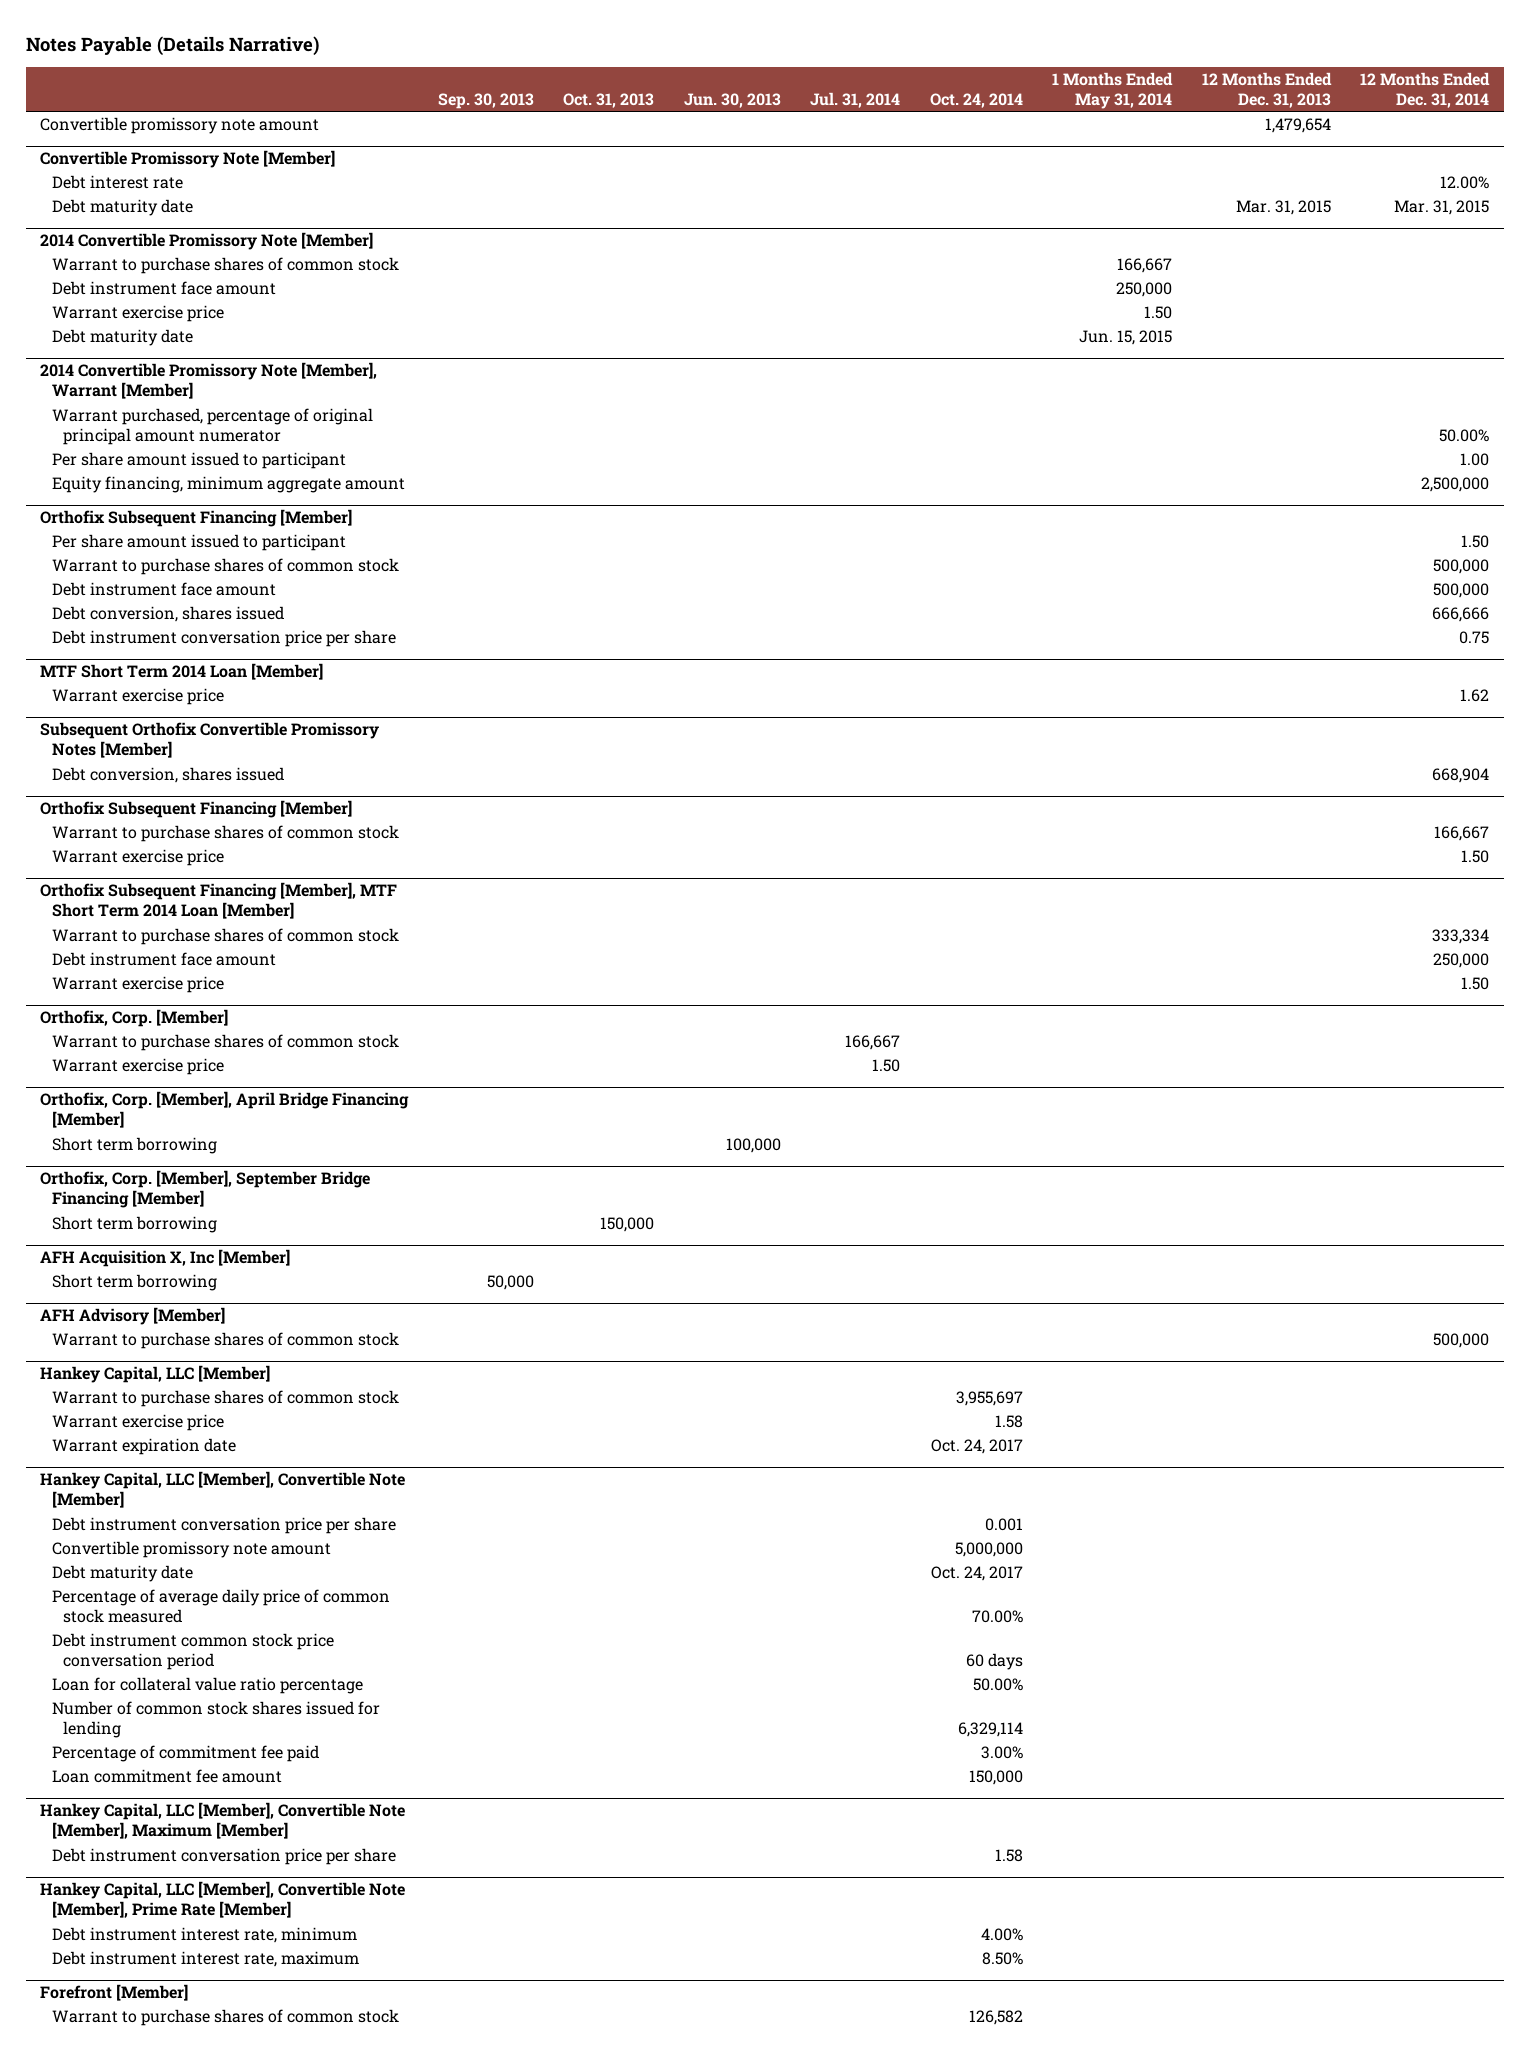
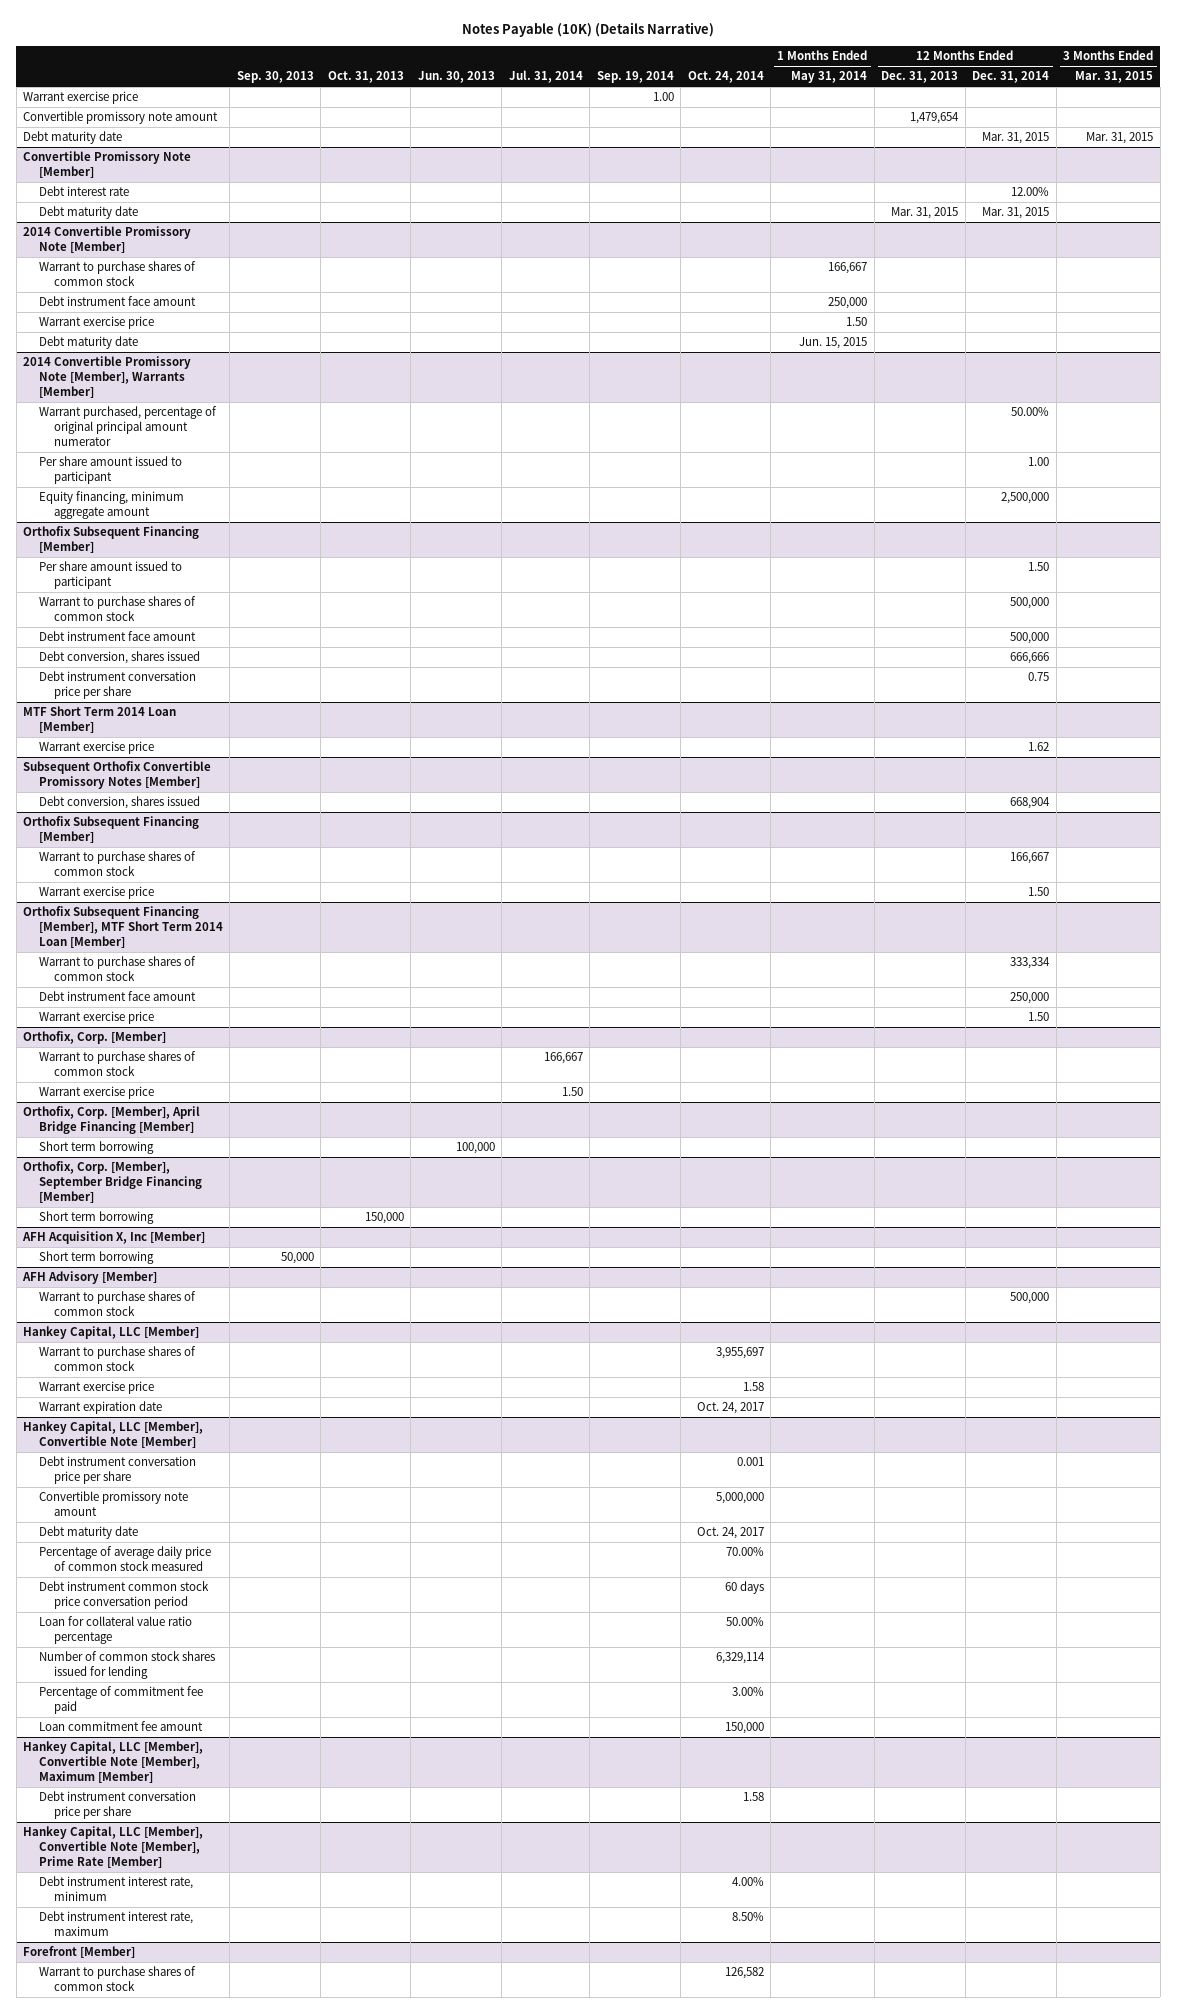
- Notes Payable (Details Narrative)
+ Notes Payable (10K) (Details Narrative)
- | Sep. 30, 2013 | Oct. 31, 2013 | Jun. 30, 2013 | Jul. 31, 2014 | Oct. 24, 2014 | 1 Months Ended May 31, 2014 | 12 Months Ended Dec. 31, 2013 | 12 Months Ended Dec. 31, 2014
+ | Sep. 30, 2013 | Oct. 31, 2013 | Jun. 30, 2013 | Jul. 31, 2014 | Sep. 19, 2014 | Oct. 24, 2014 | 1 Months Ended May 31, 2014 | 12 Months Ended Dec. 31, 2013 | 12 Months Ended Dec. 31, 2014 | 3 Months Ended Mar. 31, 2015
+ Warrant exercise price | | | | | 1.00 | | | | |
+ Debt maturity date | | | | | | | | | Mar. 31, 2015 | Mar. 31, 2015
- 2014 Convertible Promissory Note [Member], Warrant [Member]
+ 2014 Convertible Promissory Note [Member], Warrants [Member]

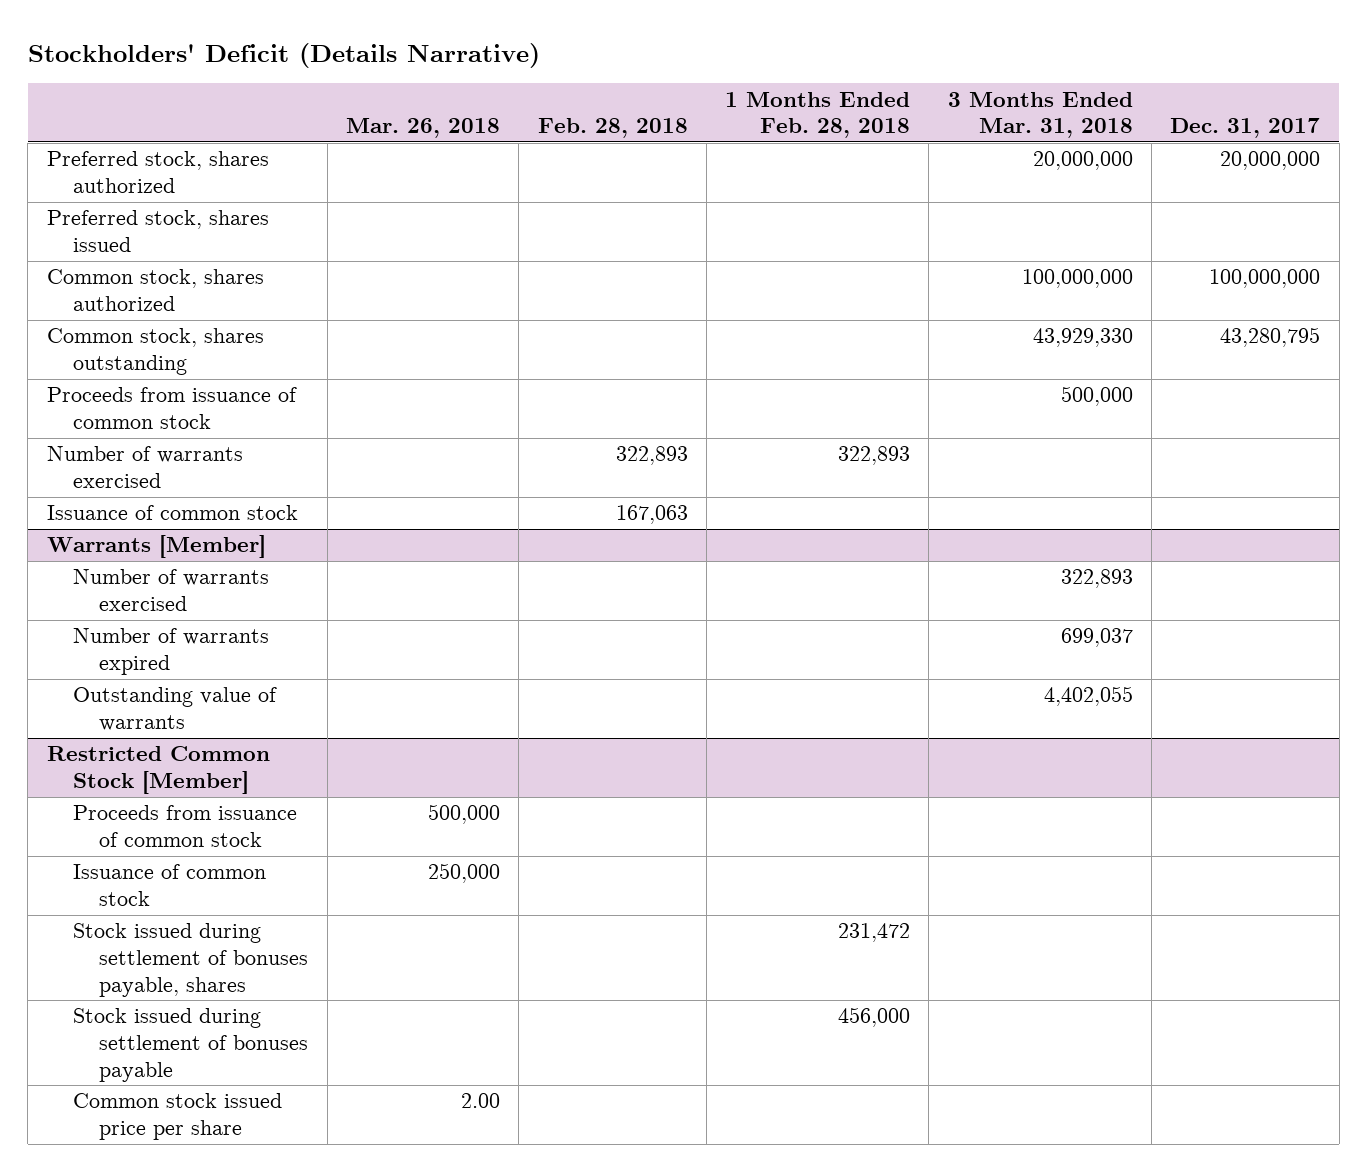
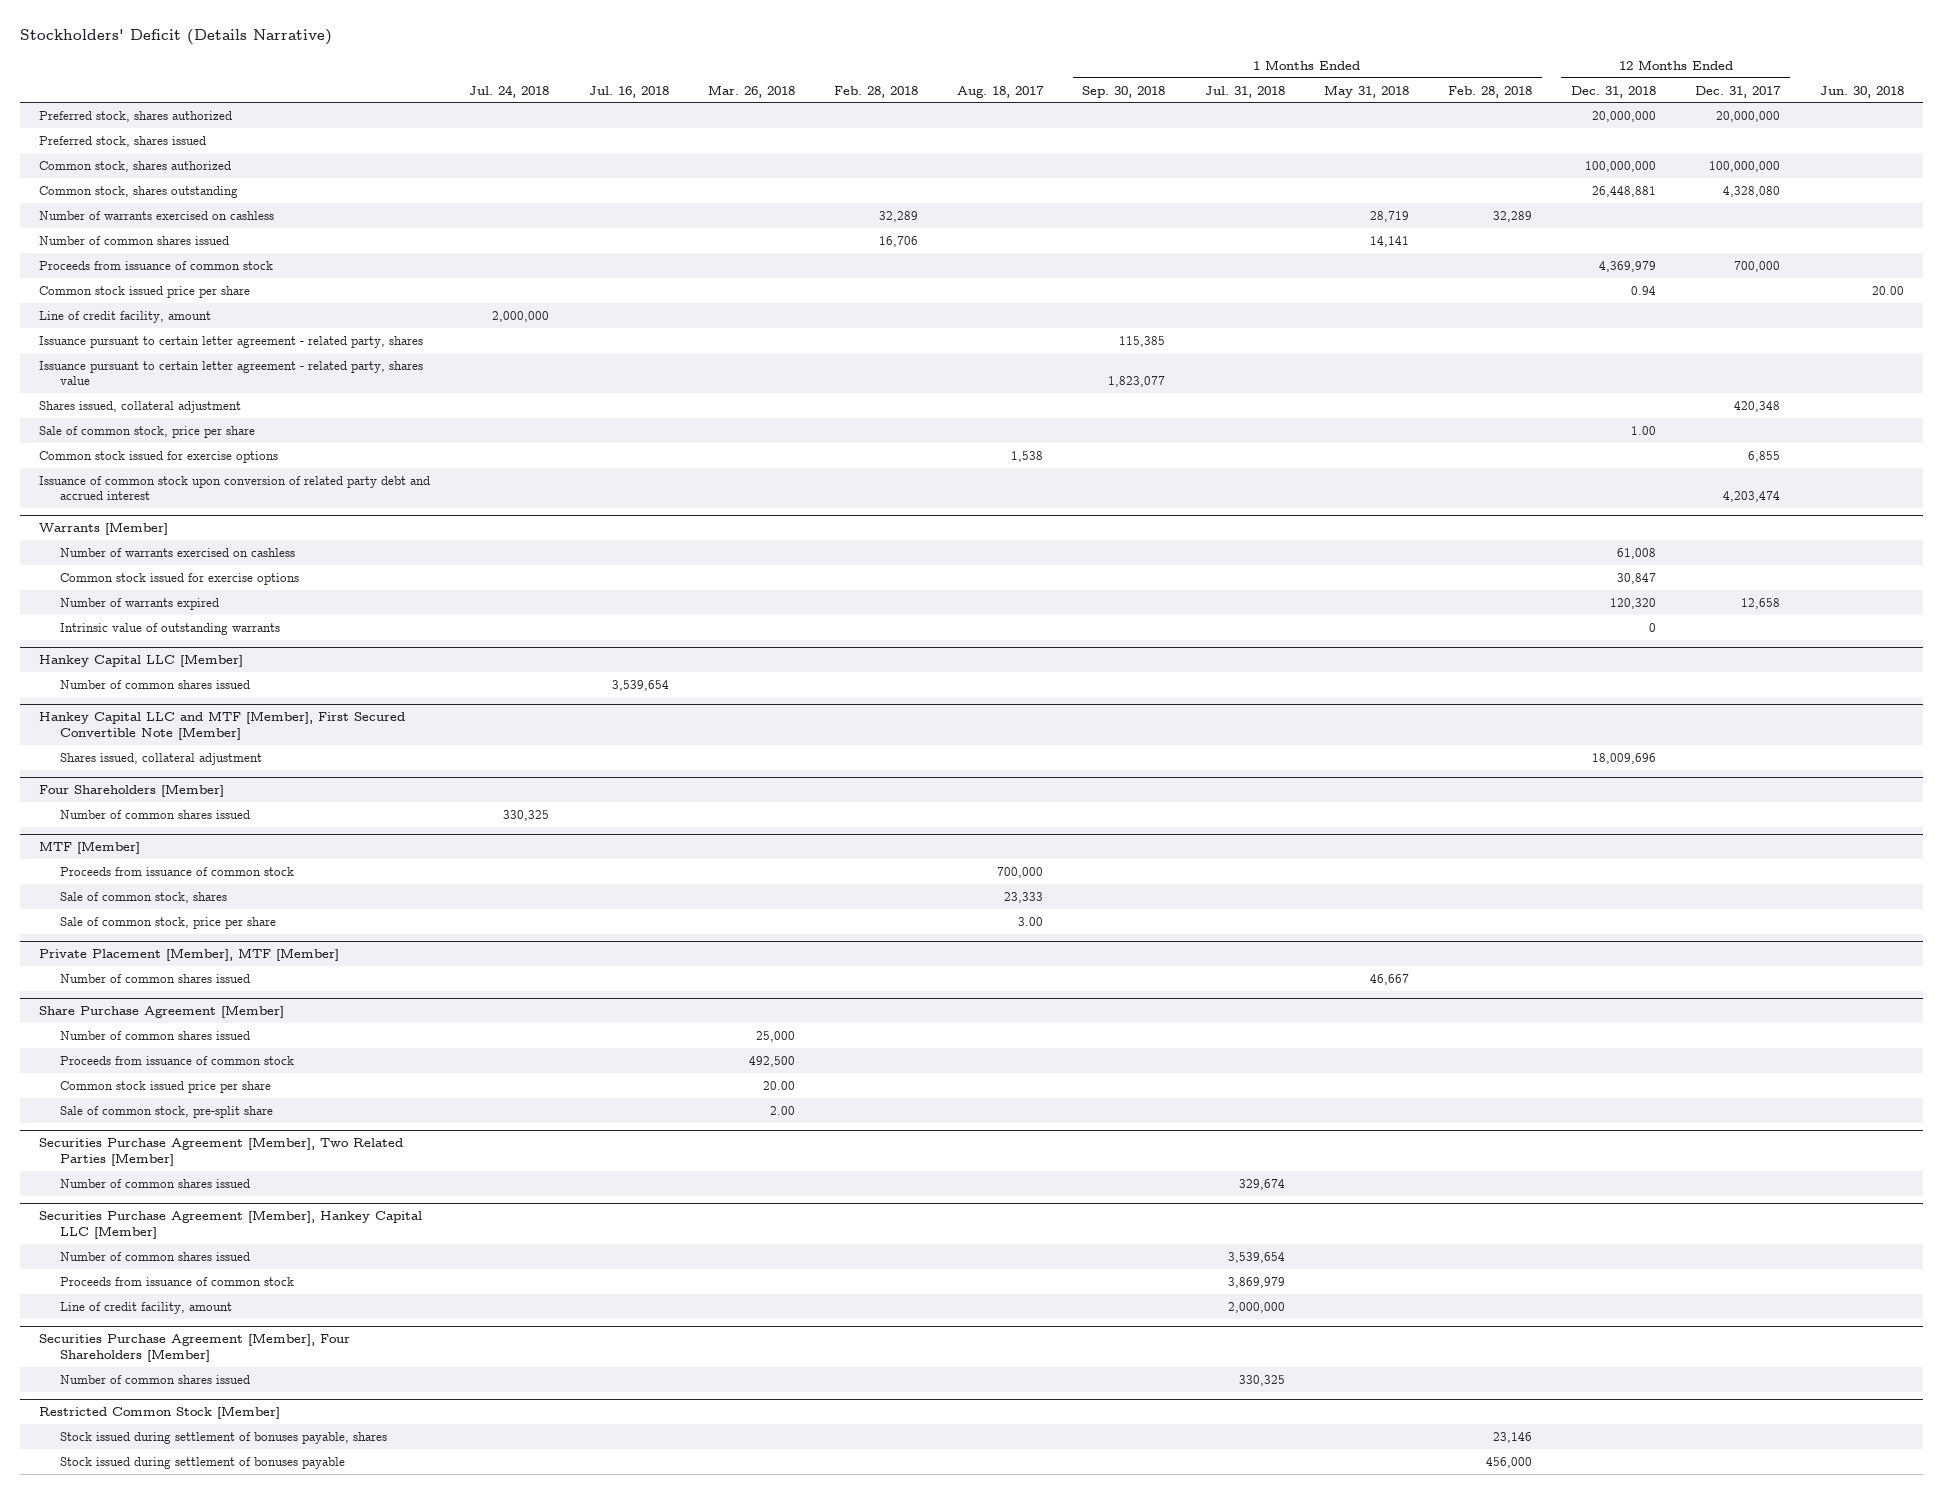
- | Mar. 26, 2018 | Feb. 28, 2018 | 1 Months Ended Feb. 28, 2018 | 3 Months Ended Mar. 31, 2018 | Dec. 31, 2017
+ | Jul. 24, 2018 | Jul. 16, 2018 | Mar. 26, 2018 | Feb. 28, 2018 | Aug. 18, 2017 | 1 Months Ended Sep. 30, 2018 | 1 Months Ended Jul. 31, 2018 | 1 Months Ended May 31, 2018 | 1 Months Ended Feb. 28, 2018 | 12 Months Ended Dec. 31, 2018 | 12 Months Ended Dec. 31, 2017 | Jun. 30, 2018
+ Number of warrants exercised on cashless | | | | 32,289 | | | | 28,719 | 32,289 | | |
+ Number of common shares issued | | | | 16,706 | | | | 14,141 | | | |
- Number of warrants exercised | | 322,893 | 322,893 | |
- Issuance of common stock | | 167,063 | | |
+ Common stock issued price per share | | | | | | | | | | 0.94 | | 20.00
+ Line of credit facility, amount | 2,000,000 | | | | | | | | | | |
+ Issuance pursuant to certain letter agreement - related party, shares | | | | | | 115,385 | | | | | |
+ Issuance pursuant to certain letter agreement - related party, shares value | | | | | | 1,823,077 | | | | | |
+ Shares issued, collateral adjustment | | | | | | | | | | | 420,348 |
+ Sale of common stock, price per share | | | | | | | | | | 1.00 | |
+ Common stock issued for exercise options | | | | | 1,538 | | | | | | 6,855 |
+ Issuance of common stock upon conversion of related party debt and accrued interest | | | | | | | | | | | 4,203,474 |
@ Warrants [Member]
- Number of warrants exercised | | | | 322,893 |
+ Number of warrants exercised on cashless | | | | | | | | | | 61,008 | |
+ Common stock issued for exercise options | | | | | | | | | | 30,847 | |
- Outstanding value of warrants | | | | 4,402,055 |
+ Intrinsic value of outstanding warrants | | | | | | | | | | 0 | |
+ Hankey Capital LLC [Member]
+ Number of common shares issued | | 3,539,654 | | | | | | | | | |
+ Hankey Capital LLC and MTF [Member], First Secured Convertible Note [Member]
+ Shares issued, collateral adjustment | | | | | | | | | | 18,009,696 | |
+ Four Shareholders [Member]
+ Number of common shares issued | 330,325 | | | | | | | | | | |
+ MTF [Member]
+ Proceeds from issuance of common stock | | | | | 700,000 | | | | | | |
+ Sale of common stock, shares | | | | | 23,333 | | | | | | |
+ Sale of common stock, price per share | | | | | 3.00 | | | | | | |
+ Private Placement [Member], MTF [Member]
+ Number of common shares issued | | | | | | | | 46,667 | | | |
+ Share Purchase Agreement [Member]
+ Number of common shares issued | | | 25,000 | | | | | | | | |
+ Proceeds from issuance of common stock | | | 492,500 | | | | | | | | |
+ Common stock issued price per share | | | 20.00 | | | | | | | | |
+ Sale of common stock, pre-split share | | | 2.00 | | | | | | | | |
+ Securities Purchase Agreement [Member], Two Related Parties [Member]
+ Number of common shares issued | | | | | | | 329,674 | | | | |
+ Securities Purchase Agreement [Member], Hankey Capital LLC [Member]
+ Number of common shares issued | | | | | | | 3,539,654 | | | | |
+ Proceeds from issuance of common stock | | | | | | | 3,869,979 | | | | |
+ Line of credit facility, amount | | | | | | | 2,000,000 | | | | |
+ Securities Purchase Agreement [Member], Four Shareholders [Member]
+ Number of common shares issued | | | | | | | 330,325 | | | | |
@ Restricted Common Stock [Member]
- Proceeds from issuance of common stock | 500,000 | | | |
- Issuance of common stock | 250,000 | | | |
- Stock issued during settlement of bonuses payable, shares | | | 231,472 | |
+ Stock issued during settlement of bonuses payable, shares | | | | | | | | | 23,146 | | |
- Common stock issued price per share | 2.00 | | | |

